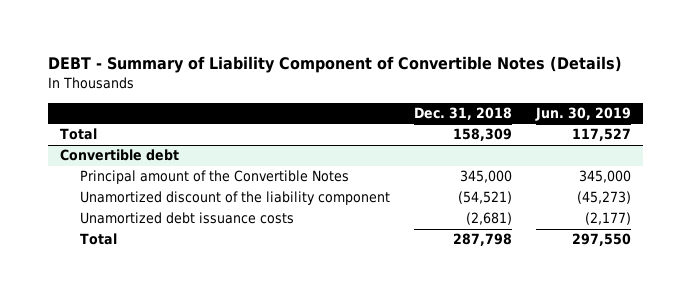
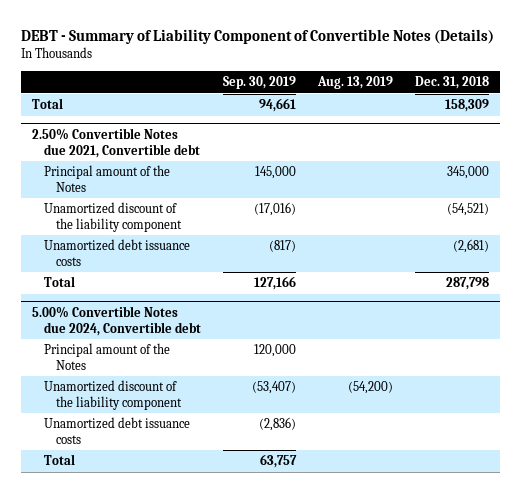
- | Dec. 31, 2018 | Jun. 30, 2019
+ | Sep. 30, 2019 | Aug. 13, 2019 | Dec. 31, 2018
- Convertible debt
- Principal amount of the Convertible Notes | 345,000 | 345,000
+ 2.50% Convertible Notes due 2021, Convertible debt
+ Principal amount of the Notes | 145,000 | | 345,000
+ 5.00% Convertible Notes due 2024, Convertible debt
+ Principal amount of the Notes | 120,000 | |
+ Unamortized discount of the liability component | (53,407) | (54,200) |
+ Unamortized debt issuance costs | (2,836) | |
+ Total | 63,757 | |

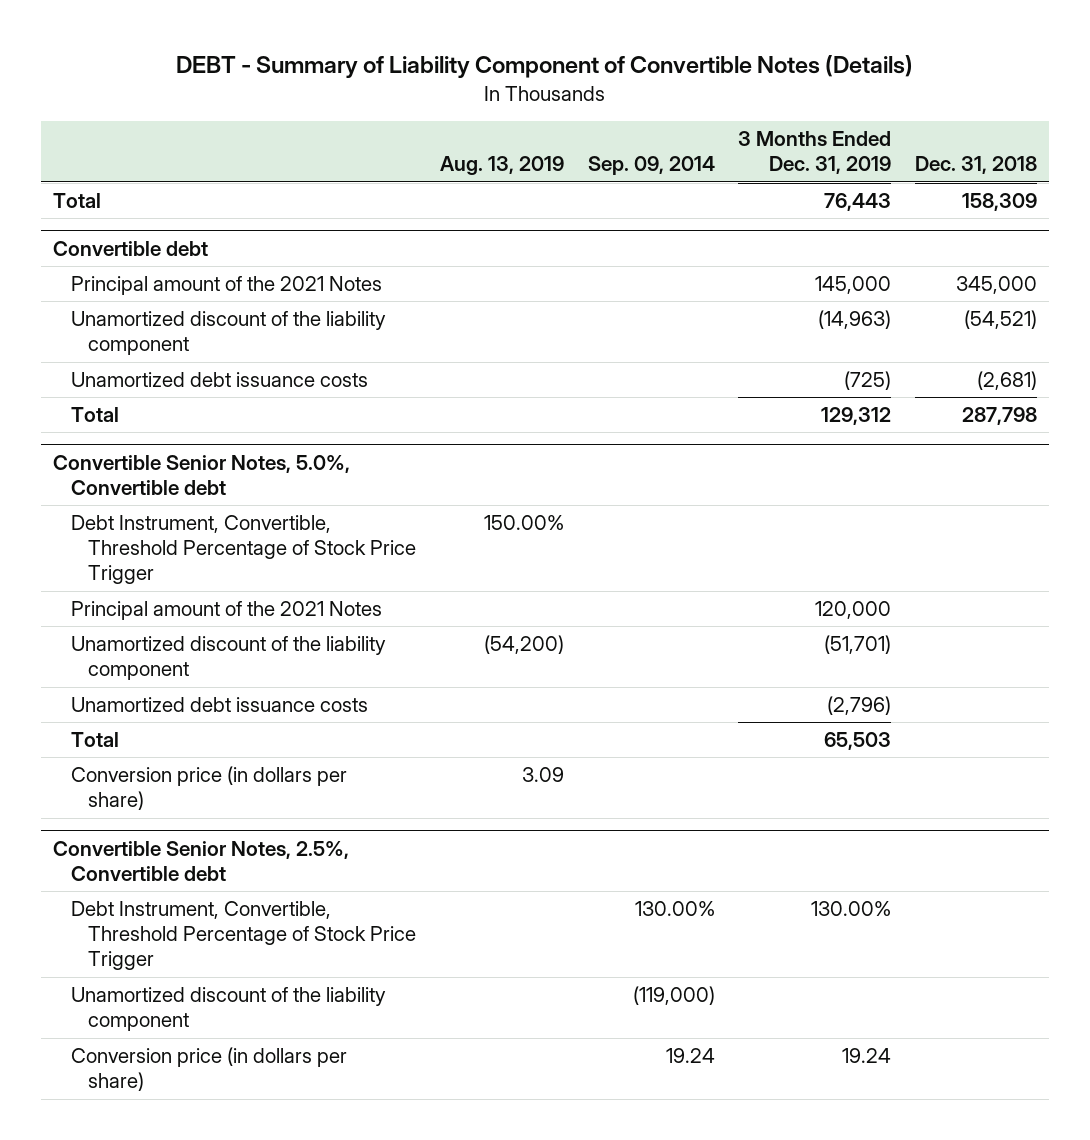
- | Sep. 30, 2019 | Aug. 13, 2019 | Dec. 31, 2018
+ | Aug. 13, 2019 | Sep. 09, 2014 | 3 Months Ended Dec. 31, 2019 | Dec. 31, 2018
- 2.50% Convertible Notes due 2021, Convertible debt
- Principal amount of the Notes | 145,000 | | 345,000
+ Convertible debt
+ Principal amount of the 2021 Notes | | | 145,000 | 345,000
- 5.00% Convertible Notes due 2024, Convertible debt
- Principal amount of the Notes | 120,000 | |
+ Convertible Senior Notes, 5.0%, Convertible debt
+ Debt Instrument, Convertible, Threshold Percentage of Stock Price Trigger | 150.00% | | |
+ Principal amount of the 2021 Notes | | | 120,000 |
+ Conversion price (in dollars per share) | 3.09 | | |
+ Convertible Senior Notes, 2.5%, Convertible debt
+ Debt Instrument, Convertible, Threshold Percentage of Stock Price Trigger | | 130.00% | 130.00% |
+ Unamortized discount of the liability component | | (119,000) | |
+ Conversion price (in dollars per share) | | 19.24 | 19.24 |

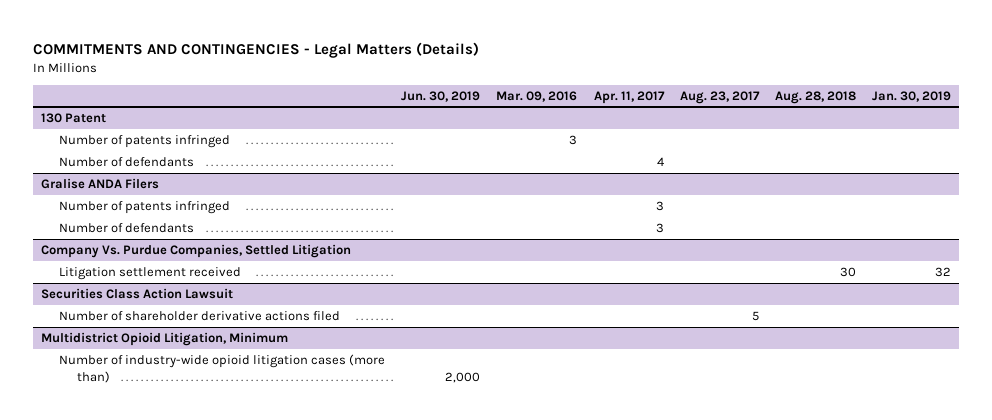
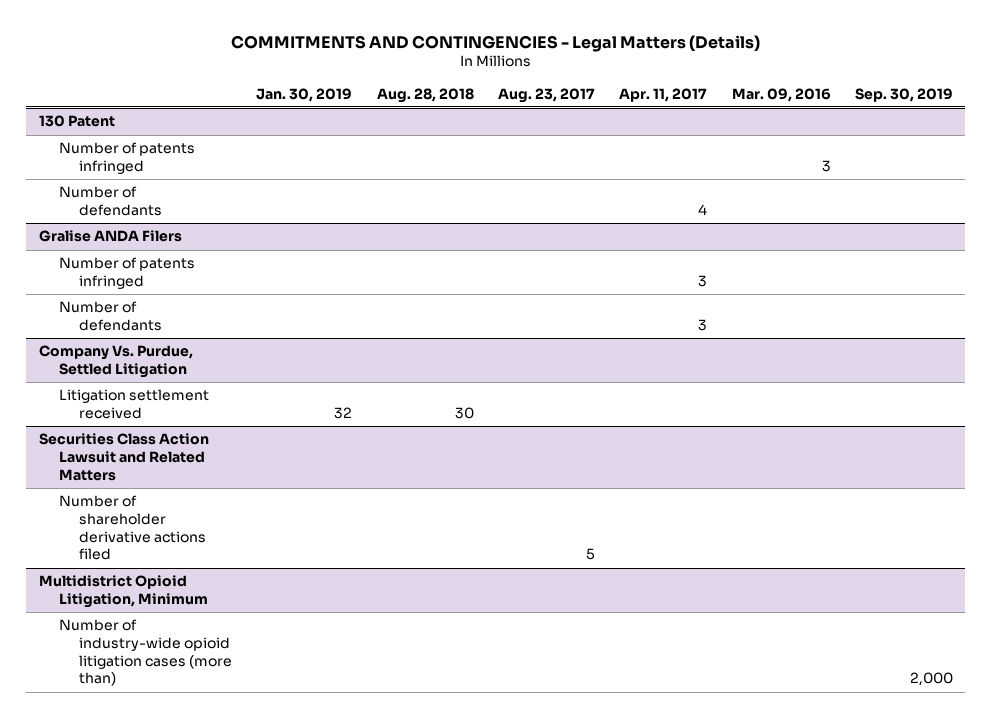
- | Jun. 30, 2019 | Mar. 09, 2016 | Apr. 11, 2017 | Aug. 23, 2017 | Aug. 28, 2018 | Jan. 30, 2019
+ | Jan. 30, 2019 | Aug. 28, 2018 | Aug. 23, 2017 | Apr. 11, 2017 | Mar. 09, 2016 | Sep. 30, 2019
- Company Vs. Purdue Companies, Settled Litigation
+ Company Vs. Purdue, Settled Litigation
- Securities Class Action Lawsuit
+ Securities Class Action Lawsuit and Related Matters

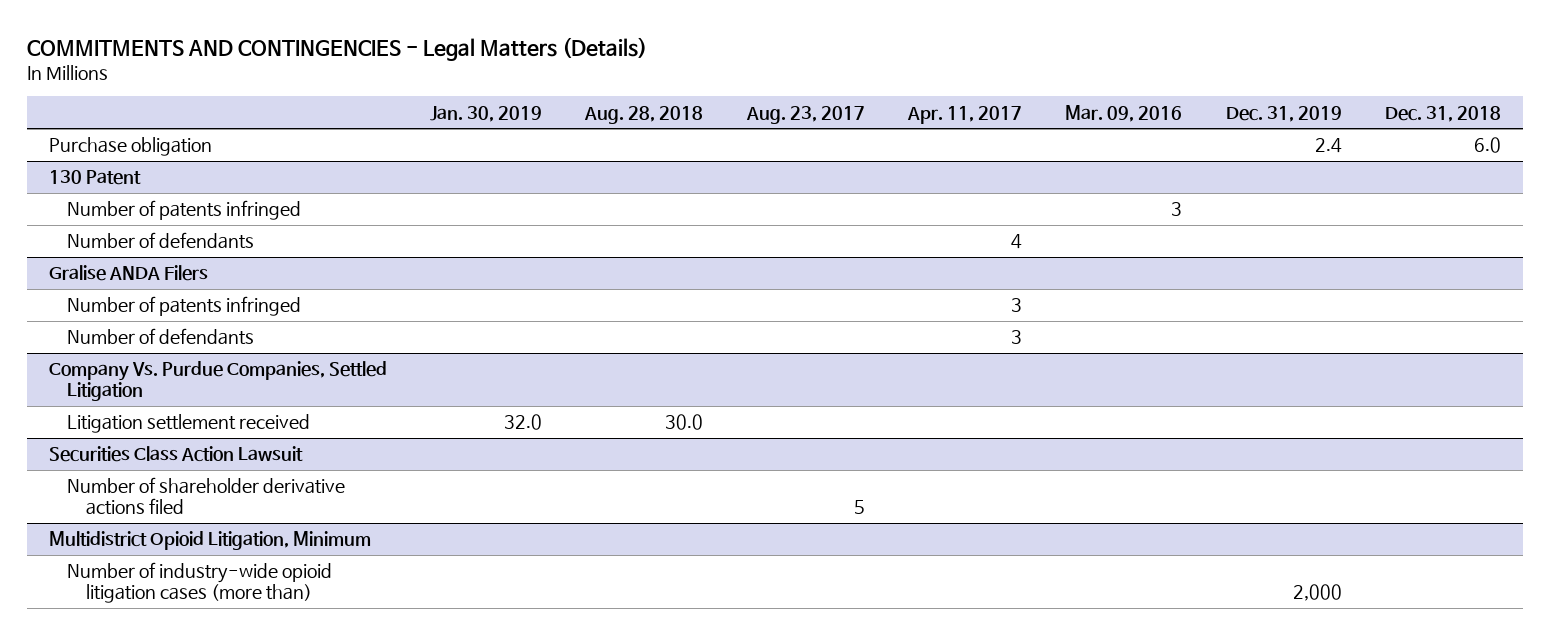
- | Jan. 30, 2019 | Aug. 28, 2018 | Aug. 23, 2017 | Apr. 11, 2017 | Mar. 09, 2016 | Sep. 30, 2019
+ | Jan. 30, 2019 | Aug. 28, 2018 | Aug. 23, 2017 | Apr. 11, 2017 | Mar. 09, 2016 | Dec. 31, 2019 | Dec. 31, 2018
+ Purchase obligation | | | | | | 2.4 | 6.0
- Company Vs. Purdue, Settled Litigation
- Litigation settlement received | 32 | 30 | | | |
- Securities Class Action Lawsuit and Related Matters
+ Company Vs. Purdue Companies, Settled Litigation
+ Litigation settlement received | 32.0 | 30.0 | | | | |
+ Securities Class Action Lawsuit

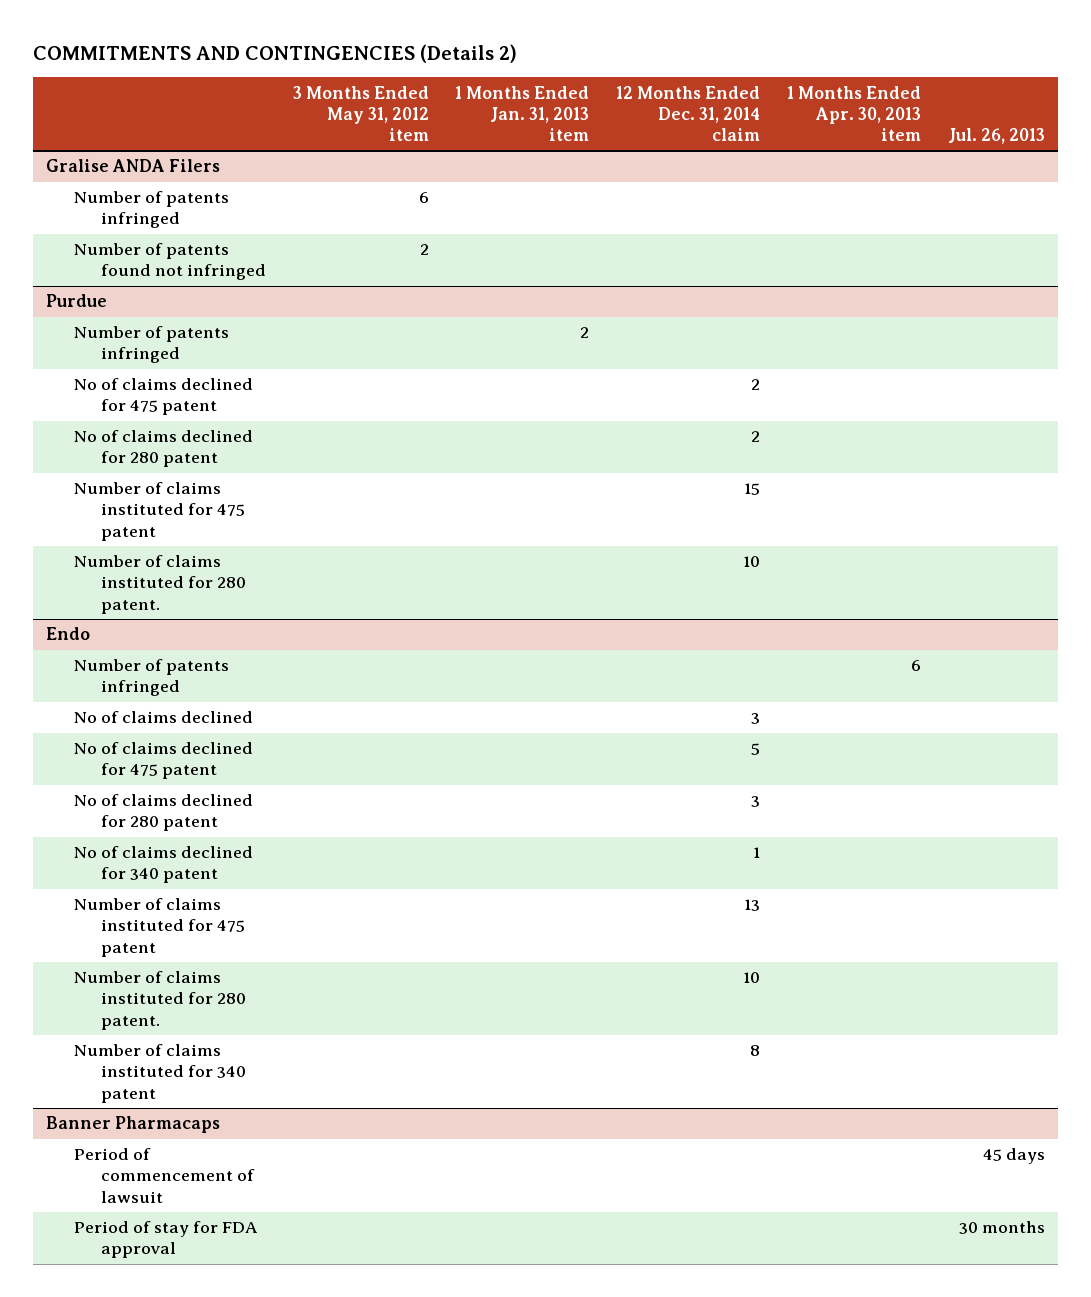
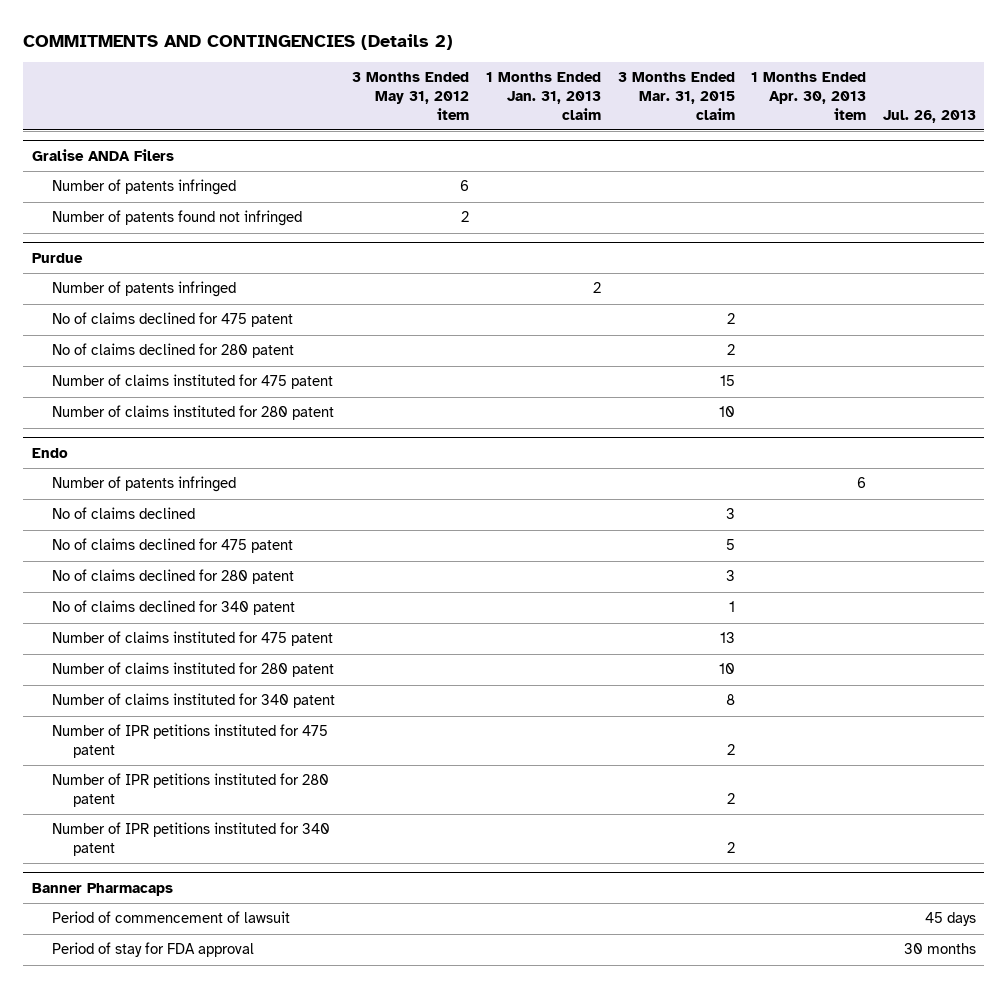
- | 3 Months Ended May 31, 2012 item | 1 Months Ended Jan. 31, 2013 item | 12 Months Ended Dec. 31, 2014 claim | 1 Months Ended Apr. 30, 2013 item | Jul. 26, 2013
+ | 3 Months Ended May 31, 2012 item | 1 Months Ended Jan. 31, 2013 claim | 3 Months Ended Mar. 31, 2015 claim | 1 Months Ended Apr. 30, 2013 item | Jul. 26, 2013
@ Purdue
- Number of claims instituted for 280 patent. | | | 10 | |
+ Number of claims instituted for 280 patent | | | 10 | |
@ Endo
- Number of claims instituted for 280 patent. | | | 10 | |
+ Number of claims instituted for 280 patent | | | 10 | |
+ Number of IPR petitions instituted for 475 patent | | | 2 | |
+ Number of IPR petitions instituted for 280 patent | | | 2 | |
+ Number of IPR petitions instituted for 340 patent | | | 2 | |

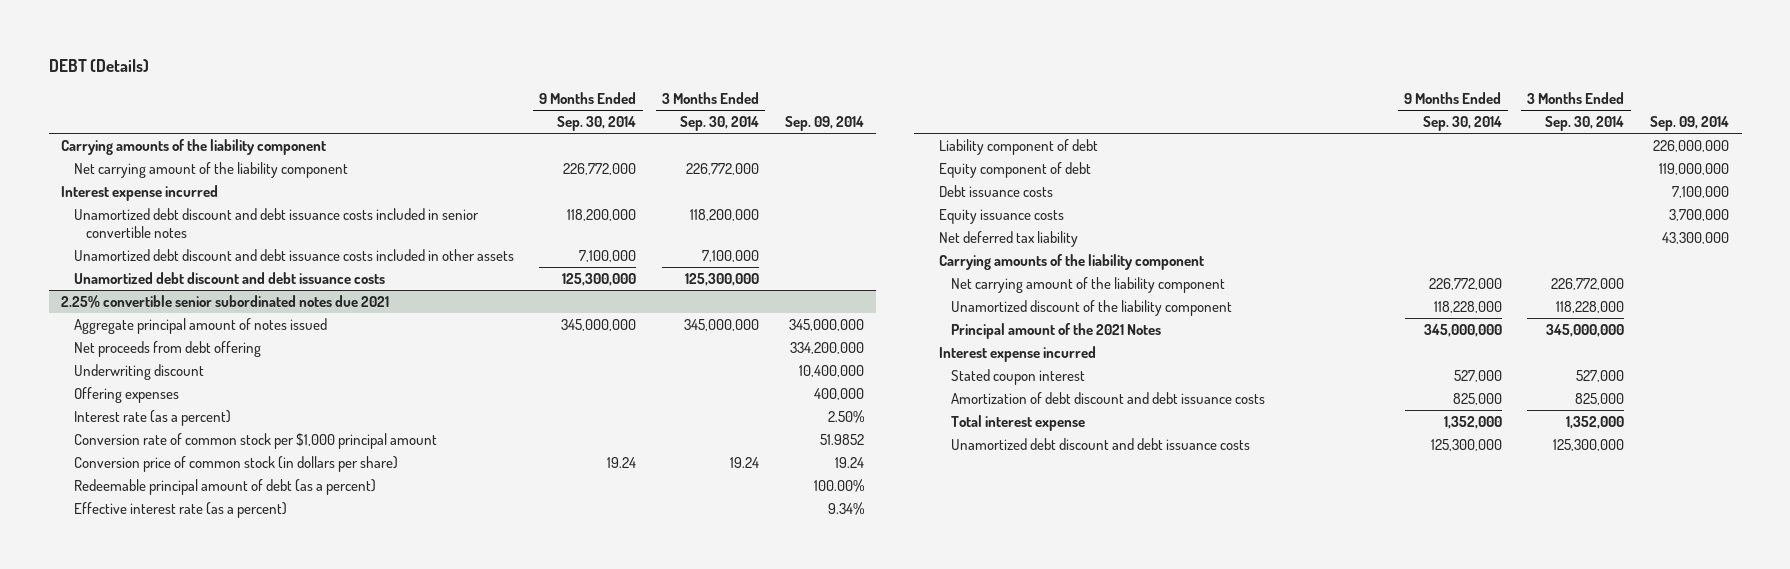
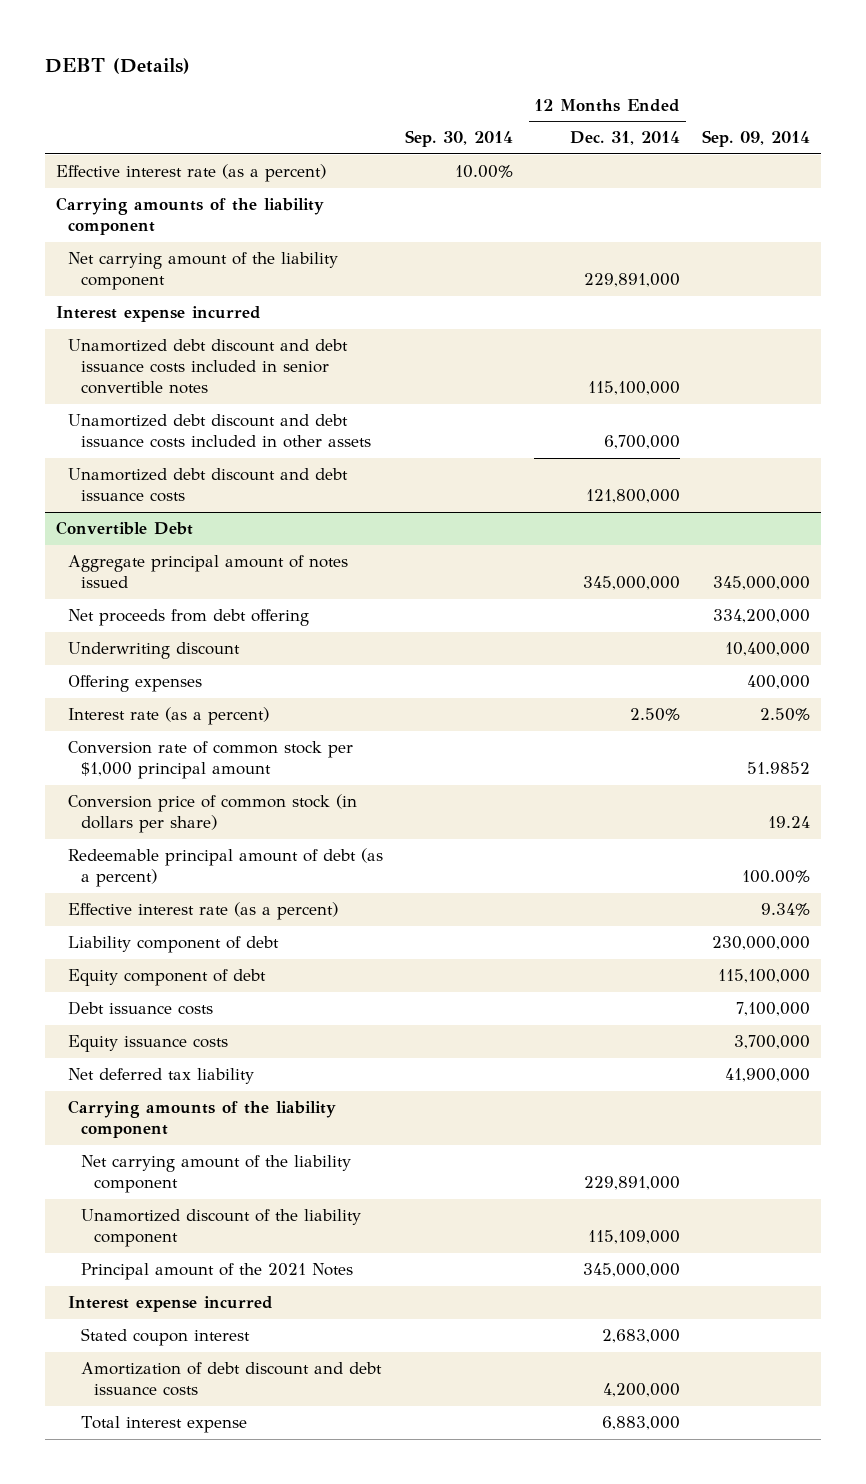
- | 9 Months Ended Sep. 30, 2014 | 3 Months Ended Sep. 30, 2014 | Sep. 09, 2014
+ | Sep. 30, 2014 | 12 Months Ended Dec. 31, 2014 | Sep. 09, 2014
+ Effective interest rate (as a percent) | 10.00% | |
- 2.25% convertible senior subordinated notes due 2021
+ Convertible Debt
- Liability component of debt | | | 226,000,000
- Equity component of debt | | | 119,000,000
+ Liability component of debt | | | 230,000,000
+ Equity component of debt | | | 115,100,000
- Net deferred tax liability | | | 43,300,000
+ Net deferred tax liability | | | 41,900,000
- Unamortized debt discount and debt issuance costs | 125,300,000 | 125,300,000 |

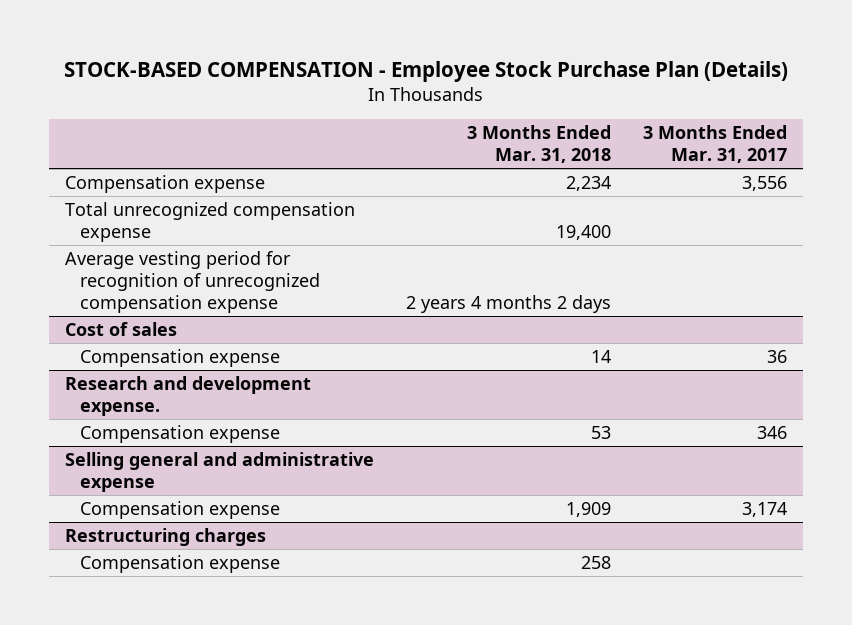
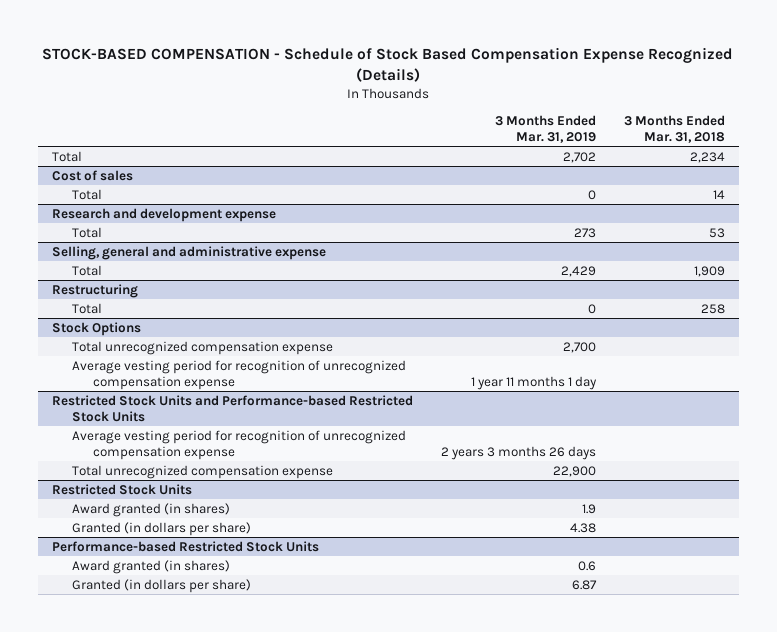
- STOCK-BASED COMPENSATION - Employee Stock Purchase Plan (Details)
+ STOCK-BASED COMPENSATION - Schedule of Stock Based Compensation Expense Recognized (Details)
- | 3 Months Ended Mar. 31, 2018 | 3 Months Ended Mar. 31, 2017
+ | 3 Months Ended Mar. 31, 2019 | 3 Months Ended Mar. 31, 2018
- Compensation expense | 2,234 | 3,556
- Total unrecognized compensation expense | 19,400 |
- Average vesting period for recognition of unrecognized compensation expense | 2 years 4 months 2 days |
+ Total | 2,702 | 2,234
@ Cost of sales
- Compensation expense | 14 | 36
- Research and development expense.
- Compensation expense | 53 | 346
- Selling general and administrative expense
- Compensation expense | 1,909 | 3,174
- Restructuring charges
- Compensation expense | 258 |
@ Cost of sales
+ Total | 0 | 14
+ Research and development expense
+ Total | 273 | 53
+ Selling, general and administrative expense
+ Total | 2,429 | 1,909
+ Restructuring
+ Total | 0 | 258
+ Stock Options
+ Total unrecognized compensation expense | 2,700 |
+ Average vesting period for recognition of unrecognized compensation expense | 1 year 11 months 1 day |
+ Restricted Stock Units and Performance-based Restricted Stock Units
+ Average vesting period for recognition of unrecognized compensation expense | 2 years 3 months 26 days |
+ Total unrecognized compensation expense | 22,900 |
+ Restricted Stock Units
+ Award granted (in shares) | 1.9 |
+ Granted (in dollars per share) | 4.38 |
+ Performance-based Restricted Stock Units
+ Award granted (in shares) | 0.6 |
+ Granted (in dollars per share) | 6.87 |

